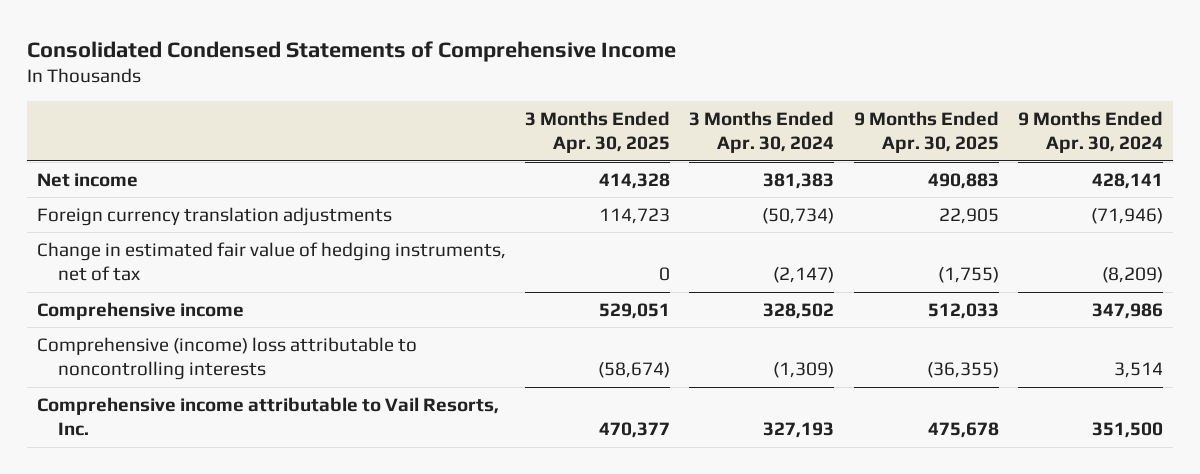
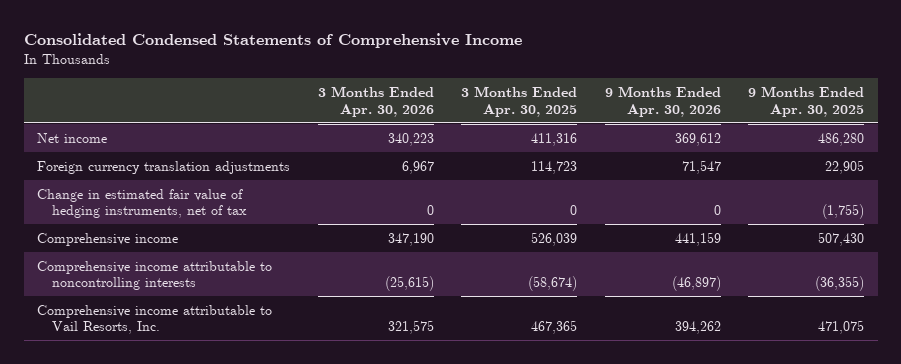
- | 3 Months Ended Apr. 30, 2025 | 3 Months Ended Apr. 30, 2024 | 9 Months Ended Apr. 30, 2025 | 9 Months Ended Apr. 30, 2024
+ | 3 Months Ended Apr. 30, 2026 | 3 Months Ended Apr. 30, 2025 | 9 Months Ended Apr. 30, 2026 | 9 Months Ended Apr. 30, 2025
- Net income | 414,328 | 381,383 | 490,883 | 428,141
+ Net income | 340,223 | 411,316 | 369,612 | 486,280
- Comprehensive income | 529,051 | 328,502 | 512,033 | 347,986
- Comprehensive (income) loss attributable to noncontrolling interests | (58,674) | (1,309) | (36,355) | 3,514
- Comprehensive income attributable to Vail Resorts, Inc. | 470,377 | 327,193 | 475,678 | 351,500
+ Comprehensive income | 347,190 | 526,039 | 441,159 | 507,430
+ Comprehensive income attributable to noncontrolling interests | (25,615) | (58,674) | (46,897) | (36,355)
+ Comprehensive income attributable to Vail Resorts, Inc. | 321,575 | 467,365 | 394,262 | 471,075

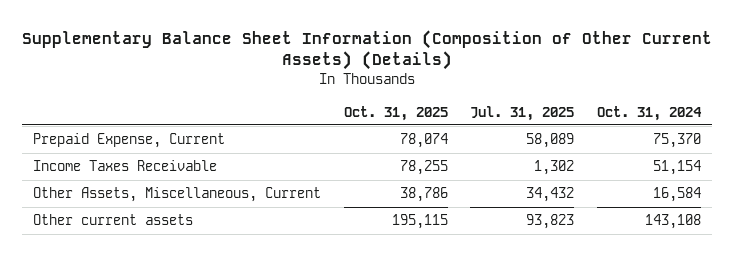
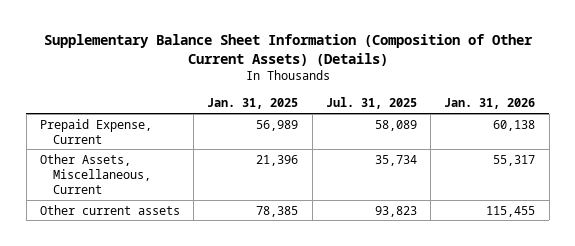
- | Oct. 31, 2025 | Jul. 31, 2025 | Oct. 31, 2024
+ | Jan. 31, 2025 | Jul. 31, 2025 | Jan. 31, 2026
- Income Taxes Receivable | 78,255 | 1,302 | 51,154
- Other Assets, Miscellaneous, Current | 38,786 | 34,432 | 16,584
+ Other Assets, Miscellaneous, Current | 21,396 | 35,734 | 55,317

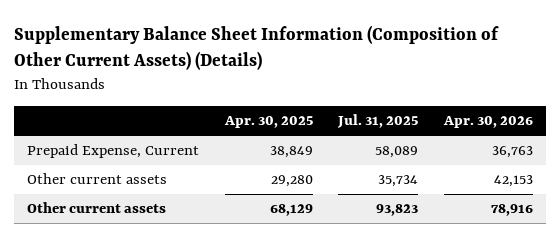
- | Jan. 31, 2025 | Jul. 31, 2025 | Jan. 31, 2026
+ | Apr. 30, 2025 | Jul. 31, 2025 | Apr. 30, 2026
- Other Assets, Miscellaneous, Current | 21,396 | 35,734 | 55,317
+ Other current assets | 29,280 | 35,734 | 42,153

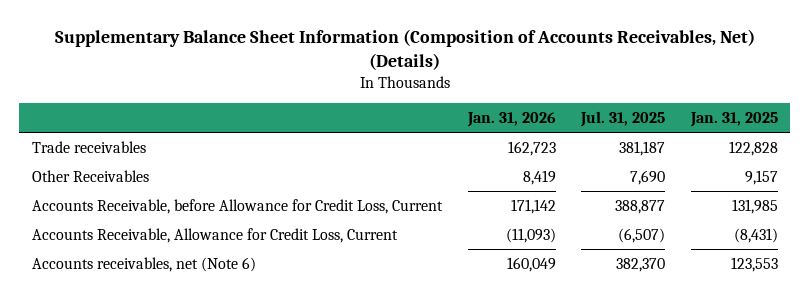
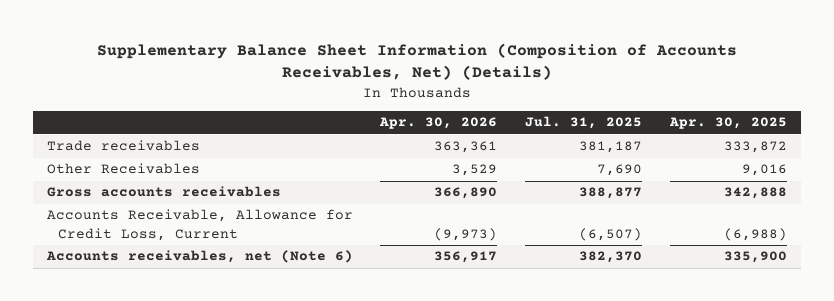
- | Jan. 31, 2026 | Jul. 31, 2025 | Jan. 31, 2025
+ | Apr. 30, 2026 | Jul. 31, 2025 | Apr. 30, 2025
- Accounts Receivable, before Allowance for Credit Loss, Current | 171,142 | 388,877 | 131,985
+ Gross accounts receivables | 366,890 | 388,877 | 342,888

